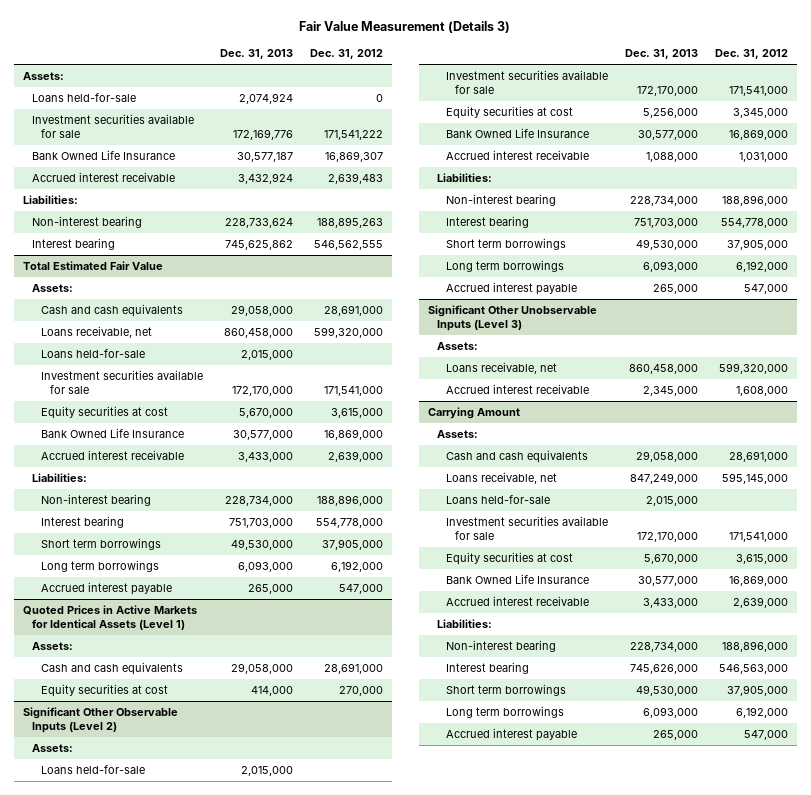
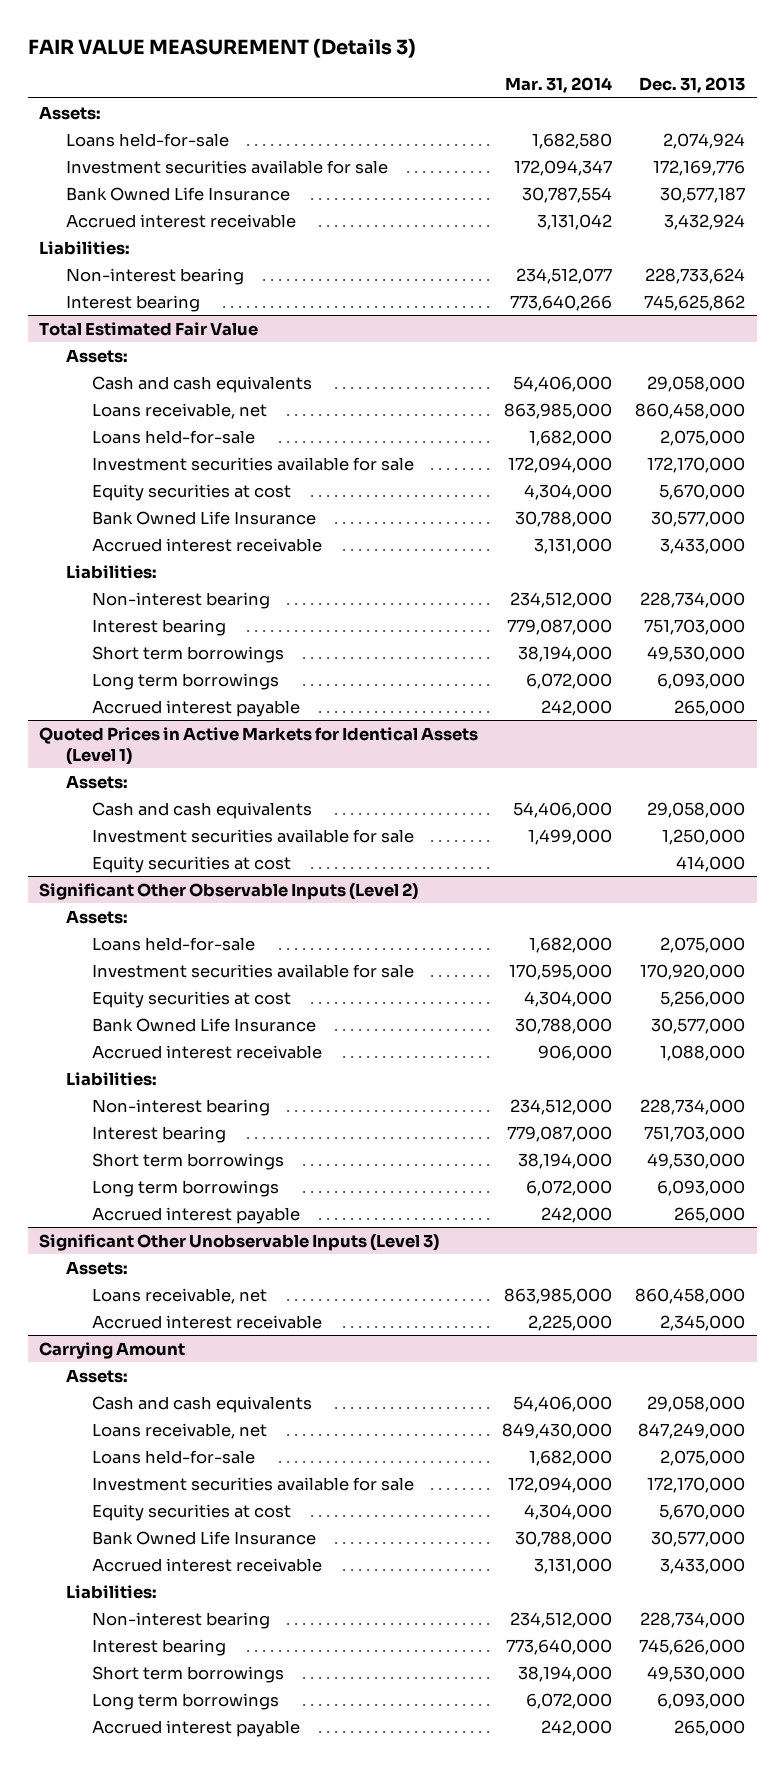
- Fair Value Measurement (Details 3)
+ FAIR VALUE MEASUREMENT (Details 3)
- | Dec. 31, 2013 | Dec. 31, 2012
+ | Mar. 31, 2014 | Dec. 31, 2013
@ Total Estimated Fair Value
- Loans held-for-sale | 2,015,000 |
+ Loans held-for-sale | 1,682,000 | 2,075,000
@ Quoted Prices in Active Markets for Identical Assets (Level 1)
+ Investment securities available for sale | 1,499,000 | 1,250,000
@ Significant Other Observable Inputs (Level 2)
- Loans held-for-sale | 2,015,000 |
- Investment securities available for sale | 172,170,000 | 171,541,000
+ Loans held-for-sale | 1,682,000 | 2,075,000
+ Investment securities available for sale | 170,595,000 | 170,920,000
@ Carrying Amount
- Loans held-for-sale | 2,015,000 |
+ Loans held-for-sale | 1,682,000 | 2,075,000

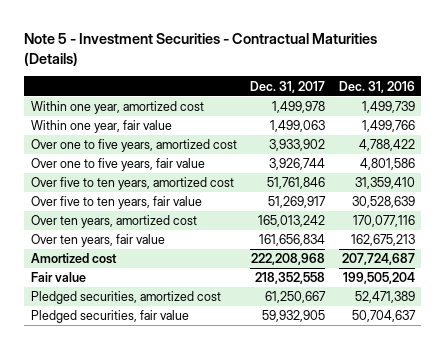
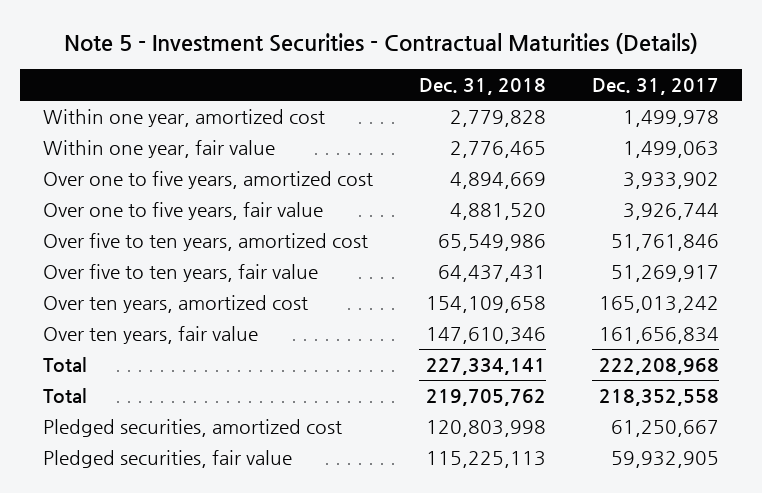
- | Dec. 31, 2017 | Dec. 31, 2016
+ | Dec. 31, 2018 | Dec. 31, 2017
- Amortized cost | 222,208,968 | 207,724,687
- Fair value | 218,352,558 | 199,505,204
+ Total | 227,334,141 | 222,208,968
+ Total | 219,705,762 | 218,352,558

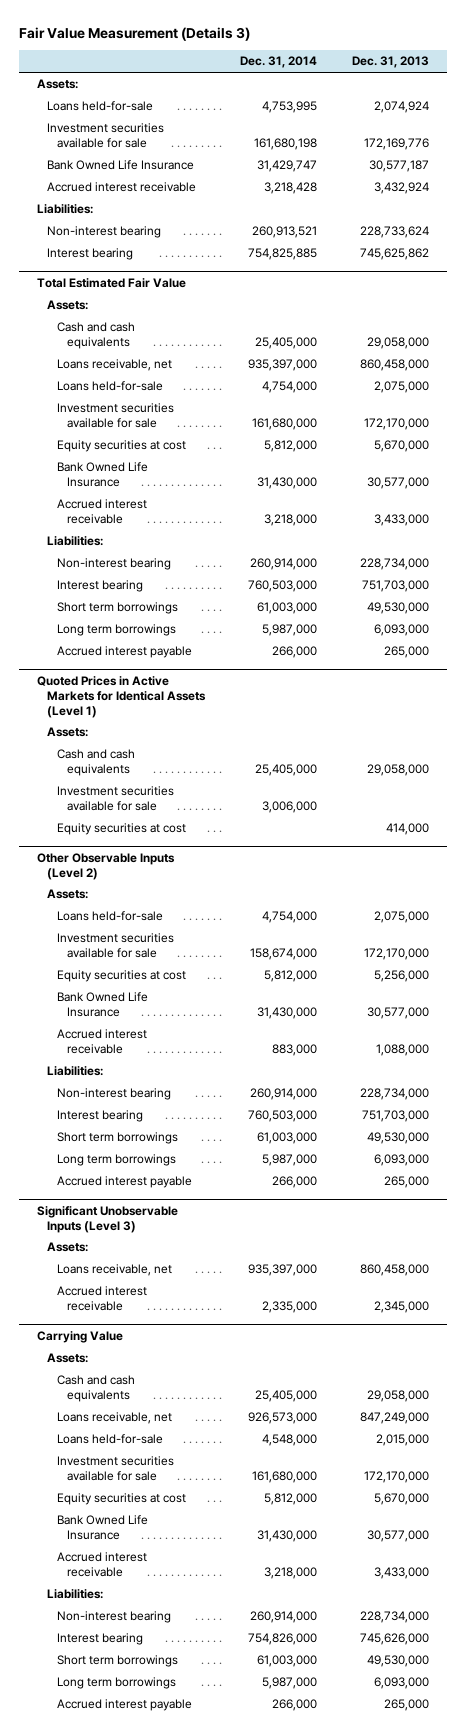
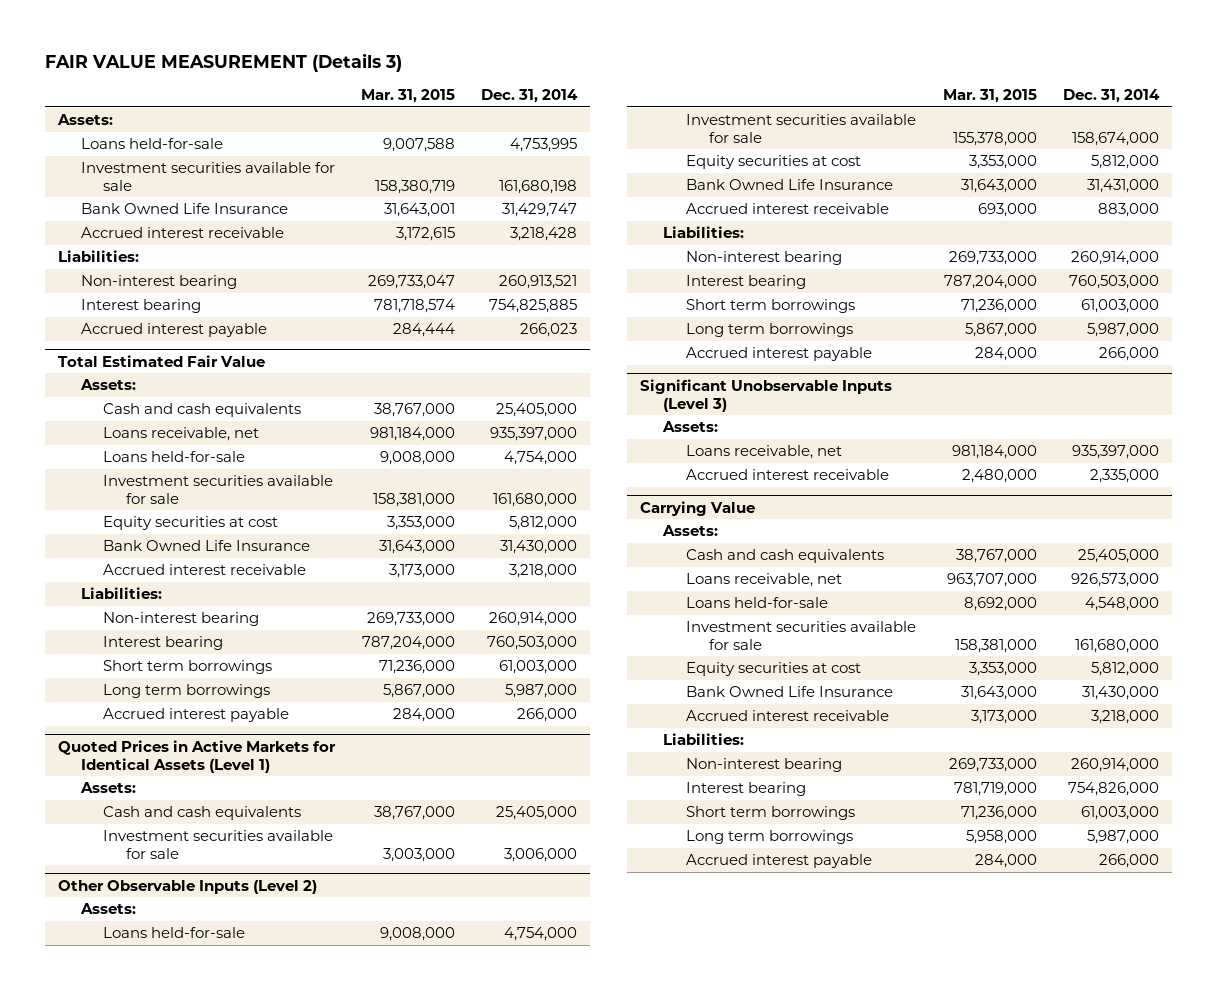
- Fair Value Measurement (Details 3)
+ FAIR VALUE MEASUREMENT (Details 3)
- | Dec. 31, 2014 | Dec. 31, 2013
+ | Mar. 31, 2015 | Dec. 31, 2014
+ Accrued interest payable | 284,444 | 266,023
@ Quoted Prices in Active Markets for Identical Assets (Level 1)
- Equity securities at cost | | 414,000
@ Other Observable Inputs (Level 2)
- Bank Owned Life Insurance | 31,430,000 | 30,577,000
+ Bank Owned Life Insurance | 31,643,000 | 31,431,000

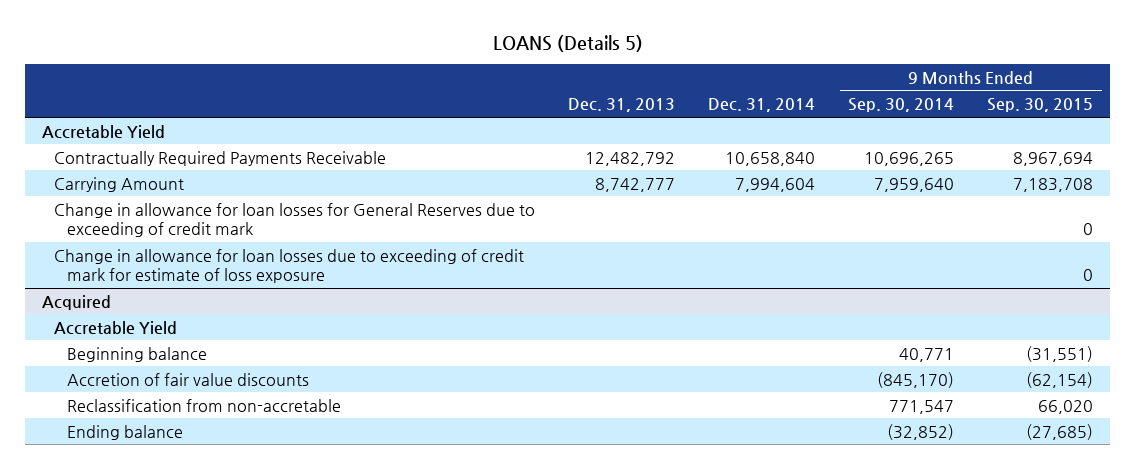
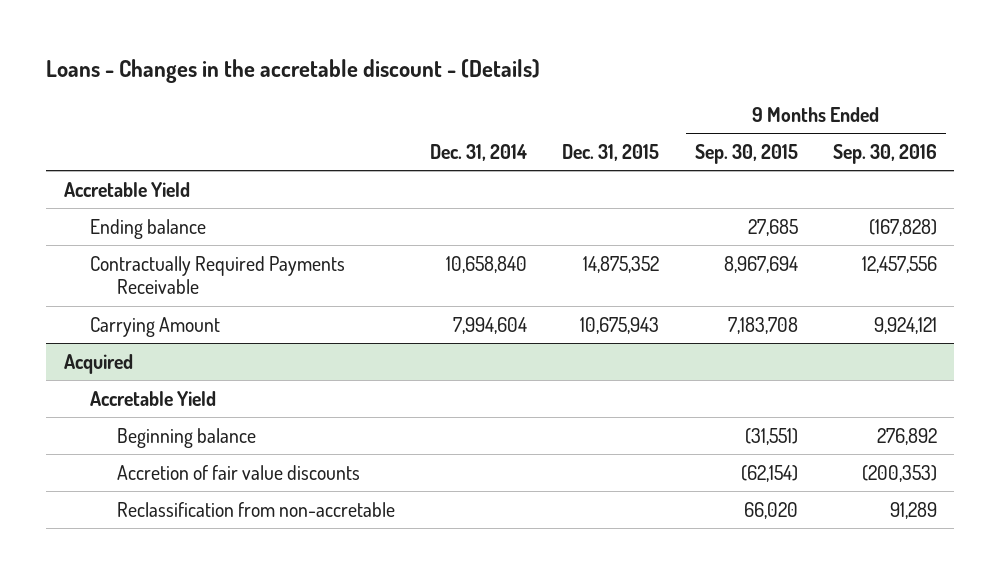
- LOANS (Details 5)
+ Loans - Changes in the accretable discount - (Details)
- | Dec. 31, 2013 | Dec. 31, 2014 | 9 Months Ended Sep. 30, 2014 | 9 Months Ended Sep. 30, 2015
+ | Dec. 31, 2014 | Dec. 31, 2015 | 9 Months Ended Sep. 30, 2015 | 9 Months Ended Sep. 30, 2016
+ Ending balance | | | 27,685 | (167,828)
- Change in allowance for loan losses for General Reserves due to exceeding of credit mark | | | | 0
- Change in allowance for loan losses due to exceeding of credit mark for estimate of loss exposure | | | | 0
@ Acquired
- Ending balance | | | (32,852) | (27,685)

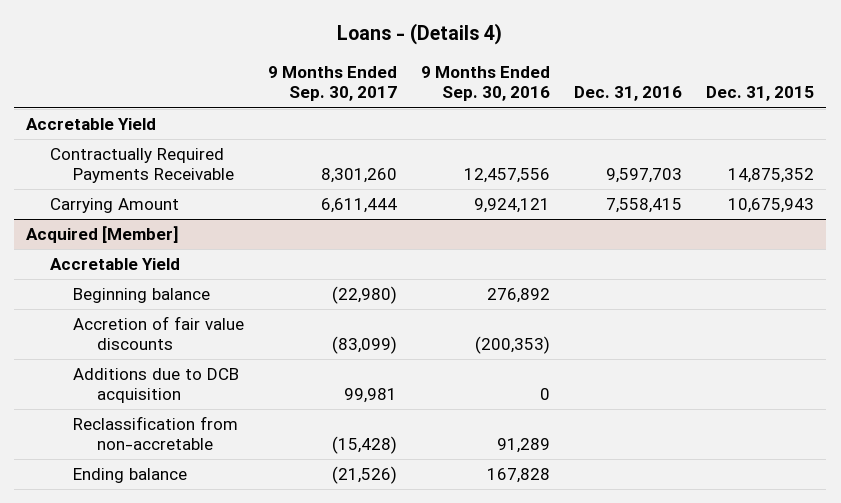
- Loans - Changes in the accretable discount - (Details)
+ Loans - (Details 4)
- | Dec. 31, 2014 | Dec. 31, 2015 | 9 Months Ended Sep. 30, 2015 | 9 Months Ended Sep. 30, 2016
+ | 9 Months Ended Sep. 30, 2017 | 9 Months Ended Sep. 30, 2016 | Dec. 31, 2016 | Dec. 31, 2015
- Ending balance | | | 27,685 | (167,828)
- Acquired
+ Acquired [Member]
+ Additions due to DCB acquisition | 99,981 | 0 | |
+ Ending balance | (21,526) | 167,828 | |

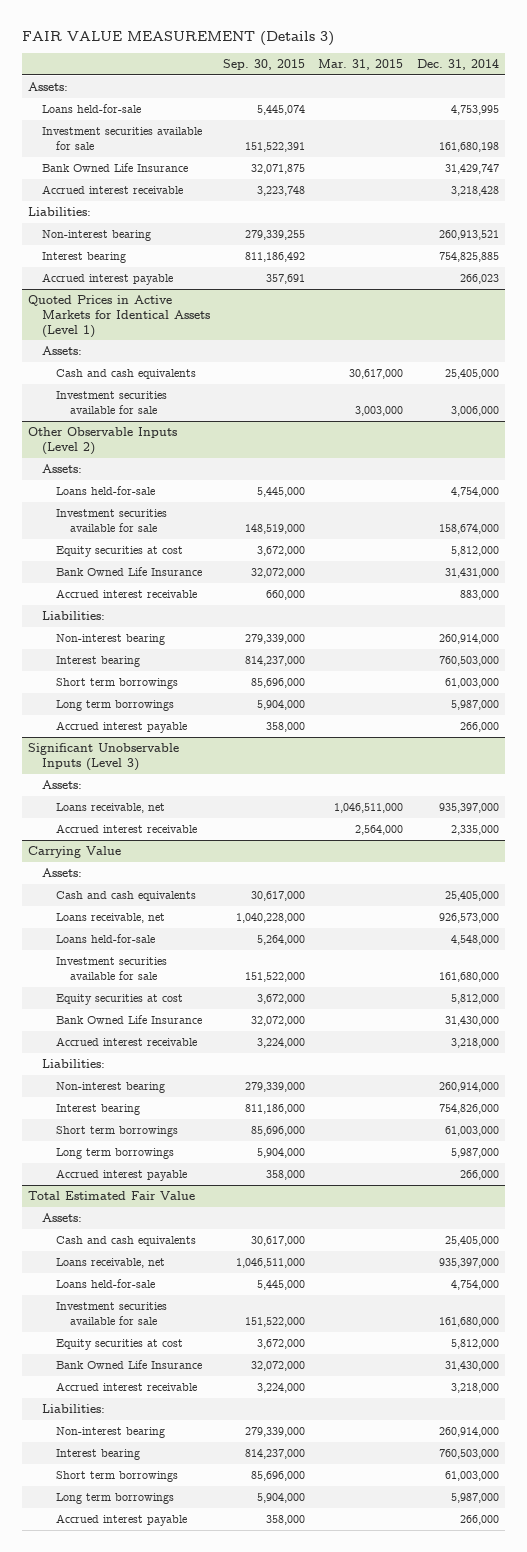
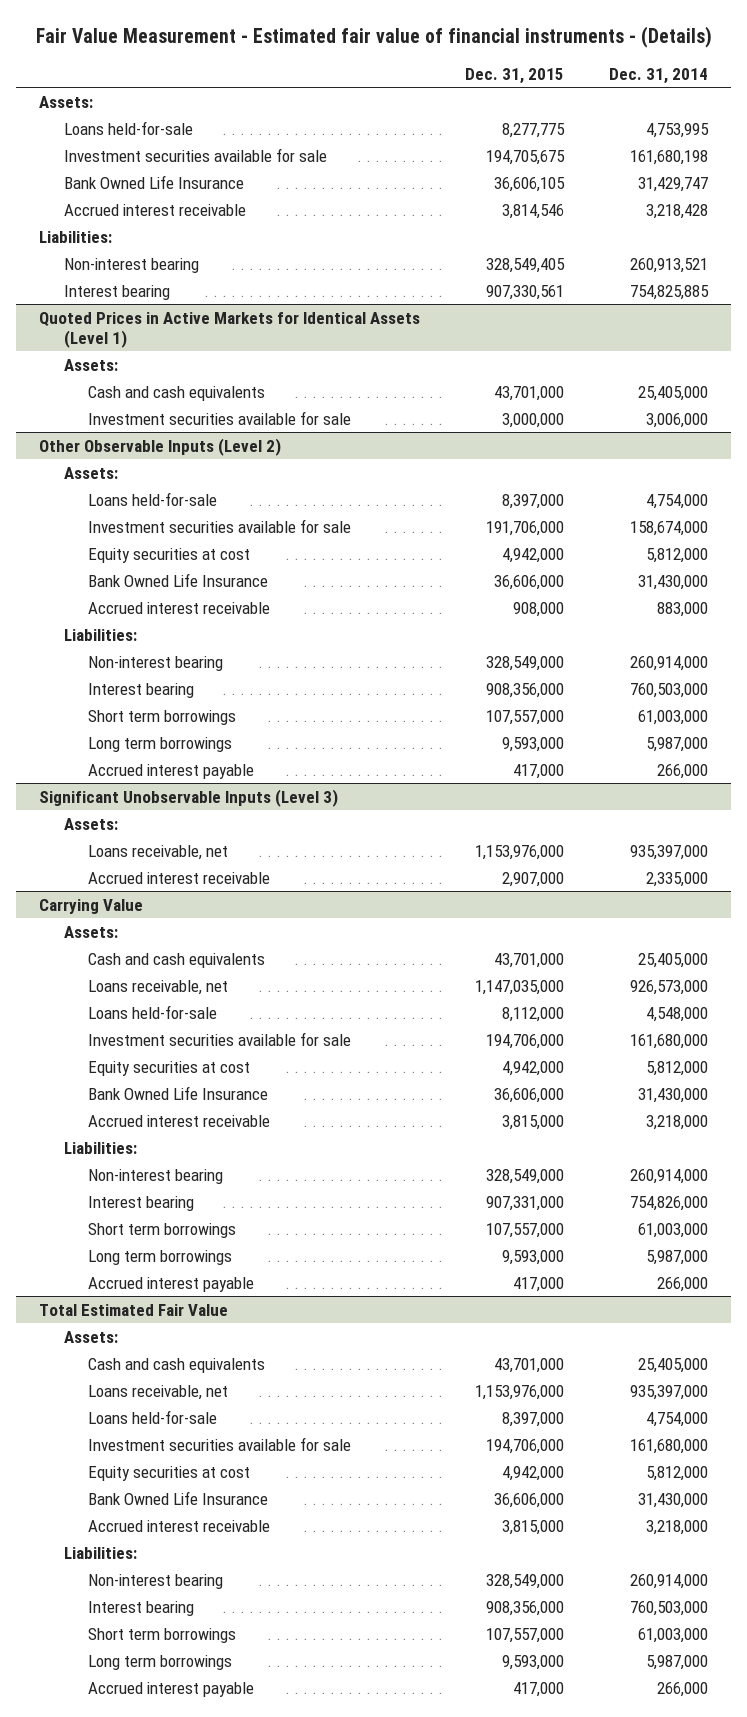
- FAIR VALUE MEASUREMENT (Details 3)
+ Fair Value Measurement - Estimated fair value of financial instruments - (Details)
- | Sep. 30, 2015 | Mar. 31, 2015 | Dec. 31, 2014
+ | Dec. 31, 2015 | Dec. 31, 2014
- Accrued interest payable | 357,691 | | 266,023
@ Other Observable Inputs (Level 2)
- Bank Owned Life Insurance | 32,072,000 | | 31,431,000
+ Bank Owned Life Insurance | 36,606,000 | 31,430,000

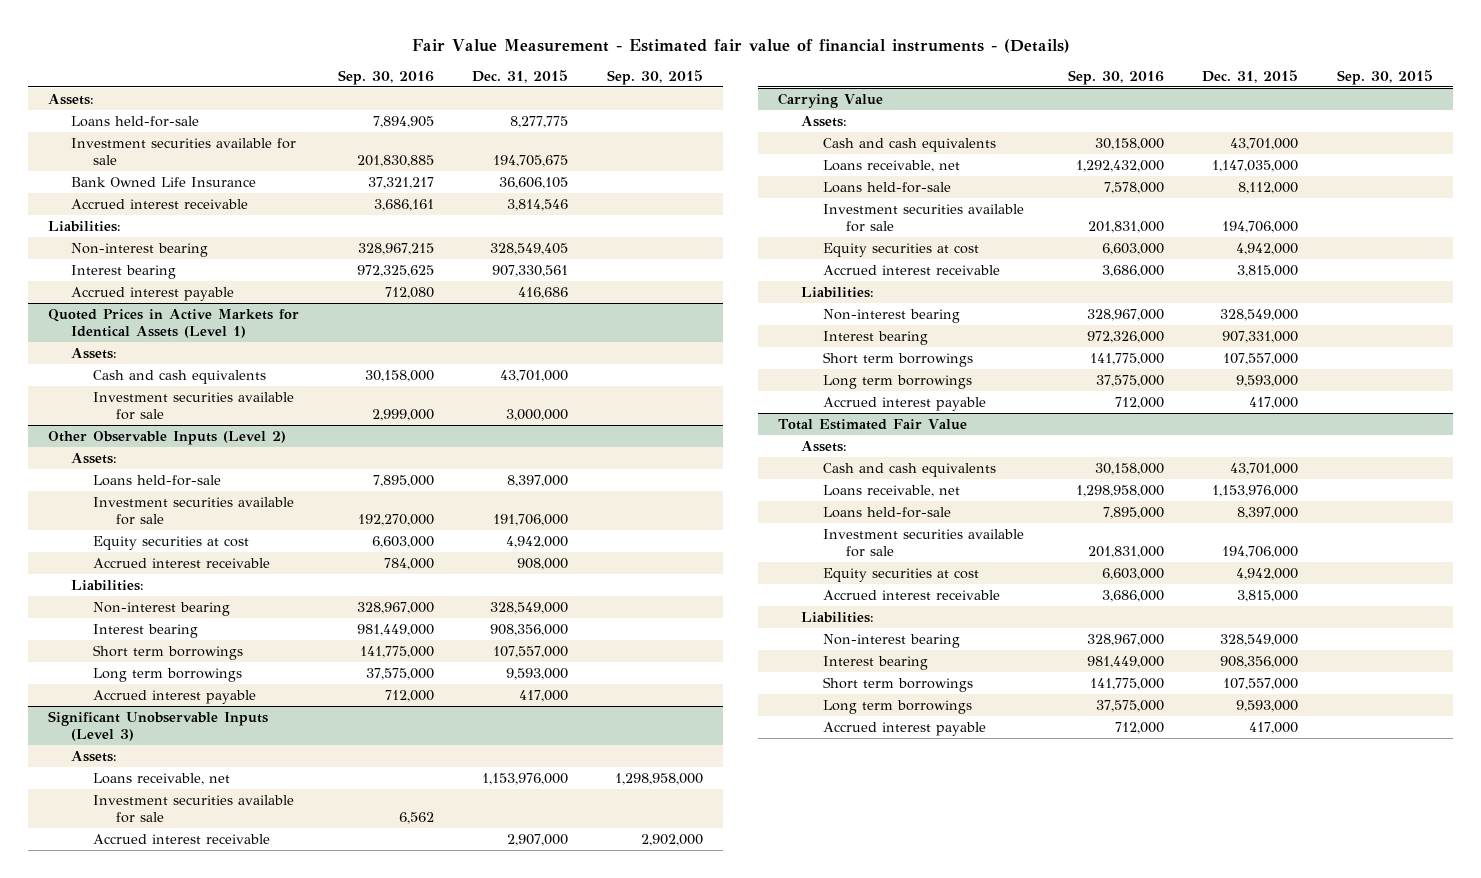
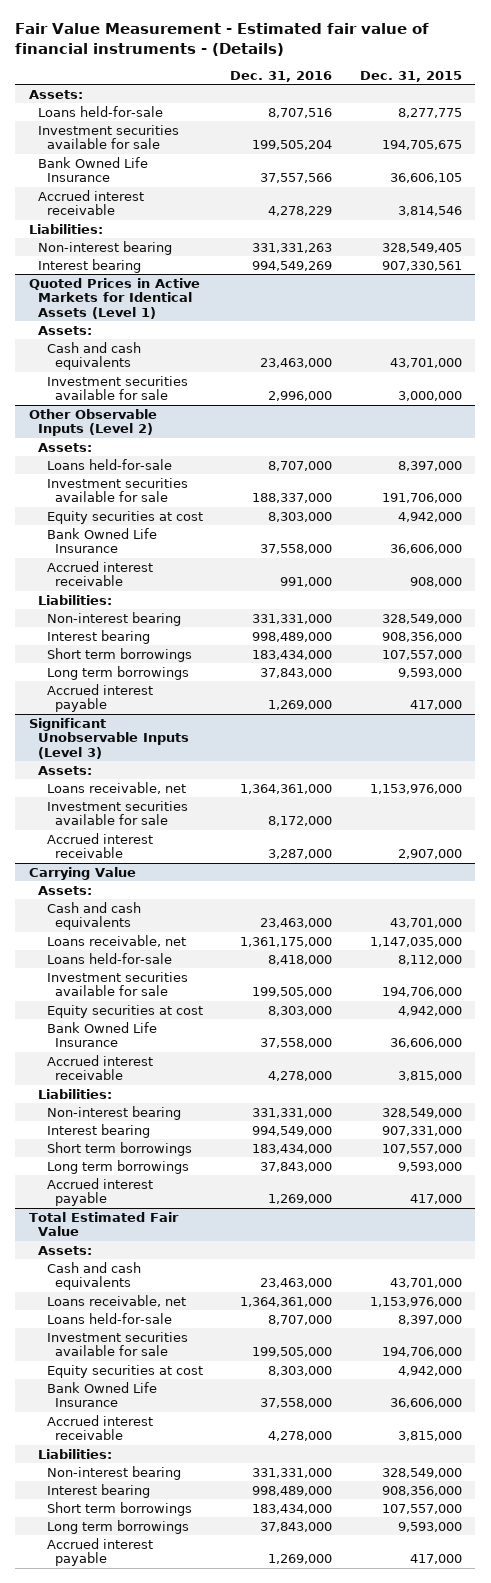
- | Sep. 30, 2016 | Dec. 31, 2015 | Sep. 30, 2015
+ | Dec. 31, 2016 | Dec. 31, 2015
- Accrued interest payable | 712,080 | 416,686 |
@ Other Observable Inputs (Level 2)
+ Bank Owned Life Insurance | 37,558,000 | 36,606,000
@ Carrying Value
+ Bank Owned Life Insurance | 37,558,000 | 36,606,000
@ Total Estimated Fair Value
+ Bank Owned Life Insurance | 37,558,000 | 36,606,000

